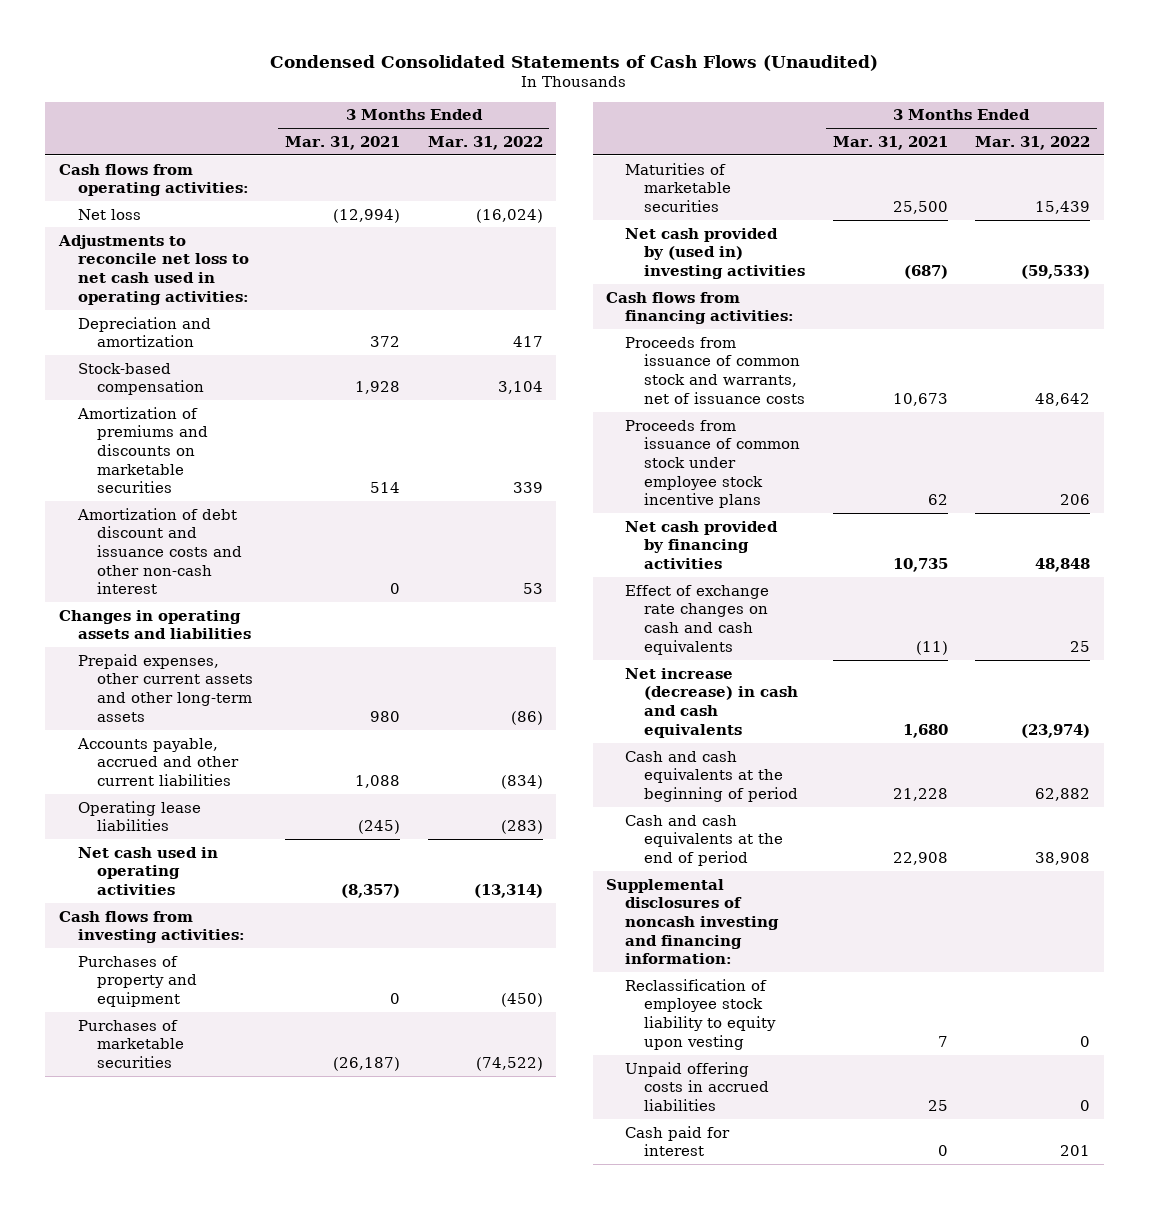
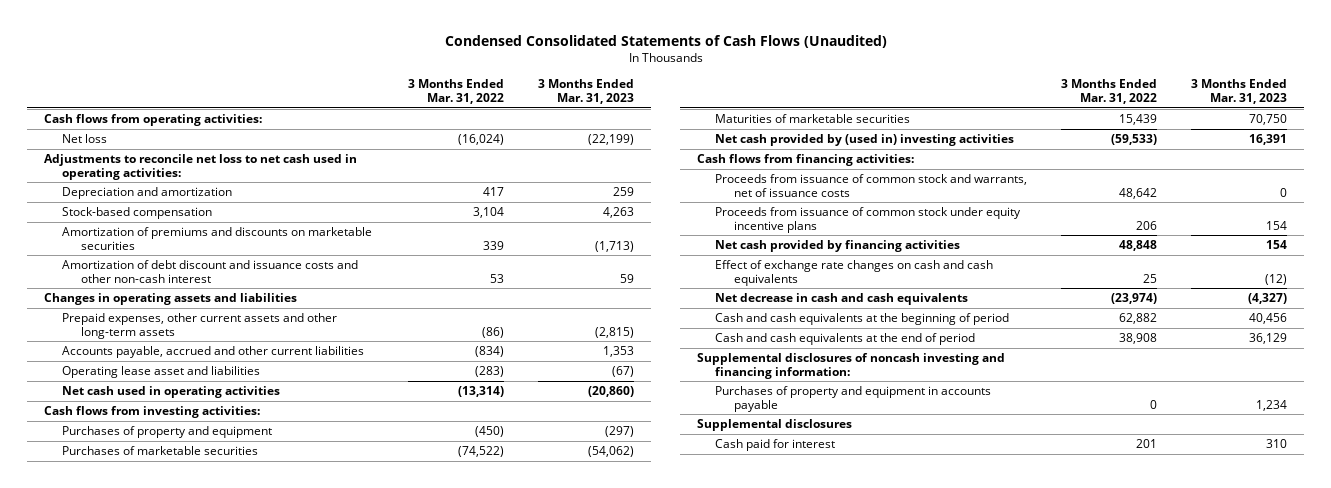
- | 3 Months Ended Mar. 31, 2021 | 3 Months Ended Mar. 31, 2022
+ | 3 Months Ended Mar. 31, 2022 | 3 Months Ended Mar. 31, 2023
- Operating lease liabilities | (245) | (283)
+ Operating lease asset and liabilities | (283) | (67)
- Proceeds from issuance of common stock under employee stock incentive plans | 62 | 206
+ Proceeds from issuance of common stock under equity incentive plans | 206 | 154
- Net increase (decrease) in cash and cash equivalents | 1,680 | (23,974)
+ Net decrease in cash and cash equivalents | (23,974) | (4,327)
- Reclassification of employee stock liability to equity upon vesting | 7 | 0
- Unpaid offering costs in accrued liabilities | 25 | 0
+ Purchases of property and equipment in accounts payable | 0 | 1,234
+ Supplemental disclosures

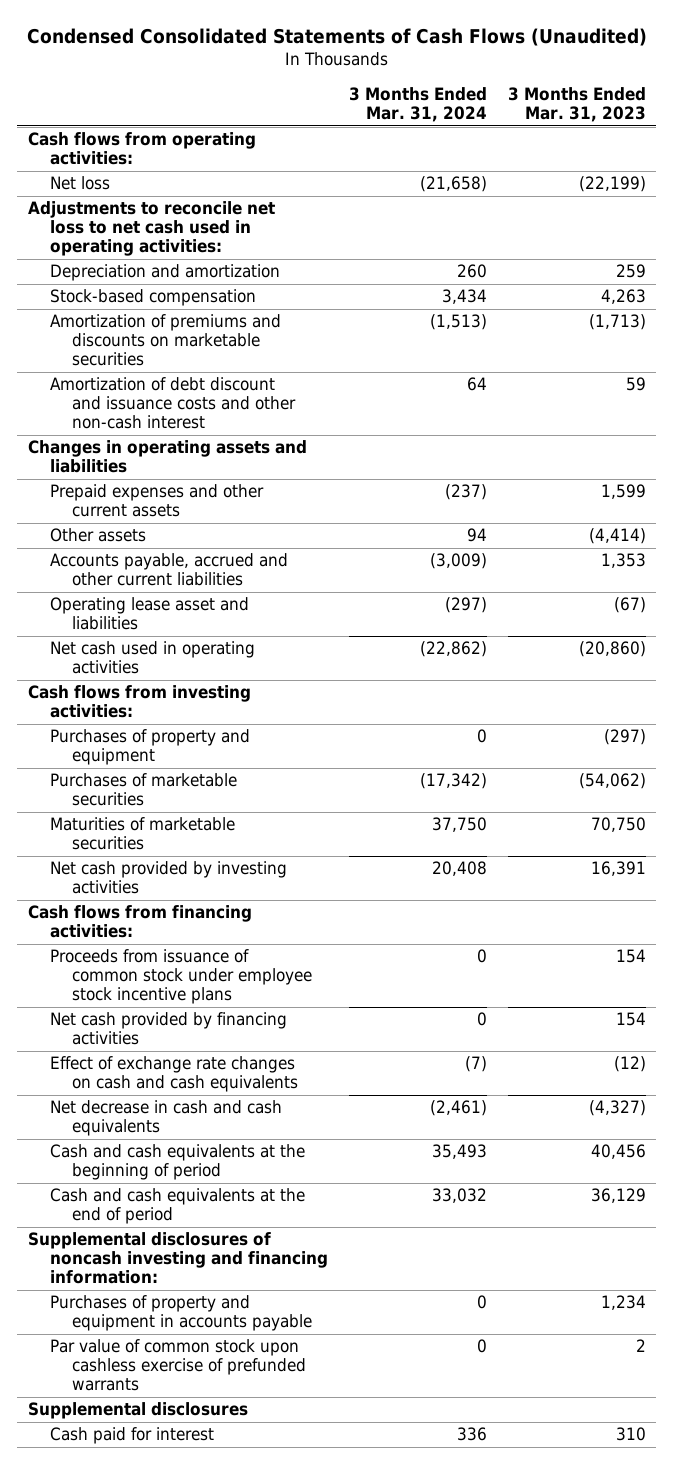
- | 3 Months Ended Mar. 31, 2022 | 3 Months Ended Mar. 31, 2023
+ | 3 Months Ended Mar. 31, 2024 | 3 Months Ended Mar. 31, 2023
- Prepaid expenses, other current assets and other long-term assets | (86) | (2,815)
+ Prepaid expenses and other current assets | (237) | 1,599
+ Other assets | 94 | (4,414)
- Net cash provided by (used in) investing activities | (59,533) | 16,391
+ Net cash provided by investing activities | 20,408 | 16,391
- Proceeds from issuance of common stock and warrants, net of issuance costs | 48,642 | 0
- Proceeds from issuance of common stock under equity incentive plans | 206 | 154
+ Proceeds from issuance of common stock under employee stock incentive plans | 0 | 154
+ Par value of common stock upon cashless exercise of prefunded warrants | 0 | 2

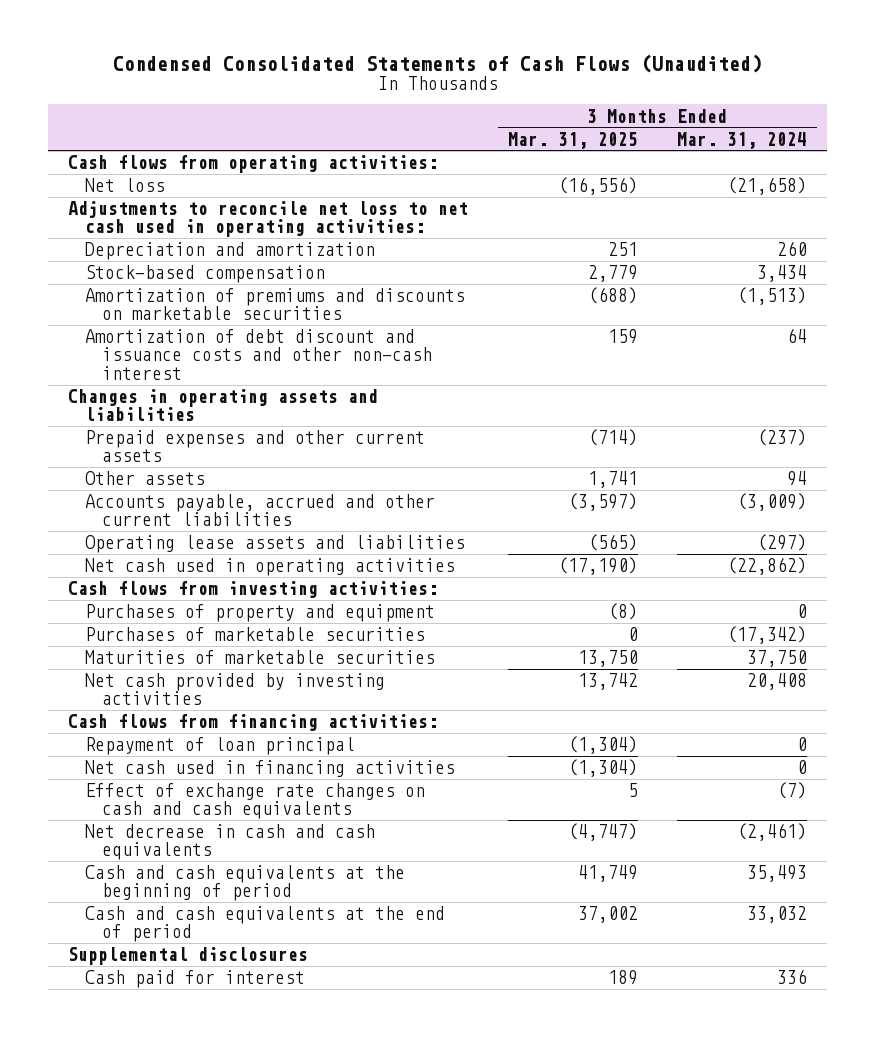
- | 3 Months Ended Mar. 31, 2024 | 3 Months Ended Mar. 31, 2023
+ | 3 Months Ended Mar. 31, 2025 | 3 Months Ended Mar. 31, 2024
- Operating lease asset and liabilities | (297) | (67)
+ Operating lease assets and liabilities | (565) | (297)
- Proceeds from issuance of common stock under employee stock incentive plans | 0 | 154
- Net cash provided by financing activities | 0 | 154
+ Repayment of loan principal | (1,304) | 0
+ Net cash used in financing activities | (1,304) | 0
- Supplemental disclosures of noncash investing and financing information:
- Purchases of property and equipment in accounts payable | 0 | 1,234
- Par value of common stock upon cashless exercise of prefunded warrants | 0 | 2

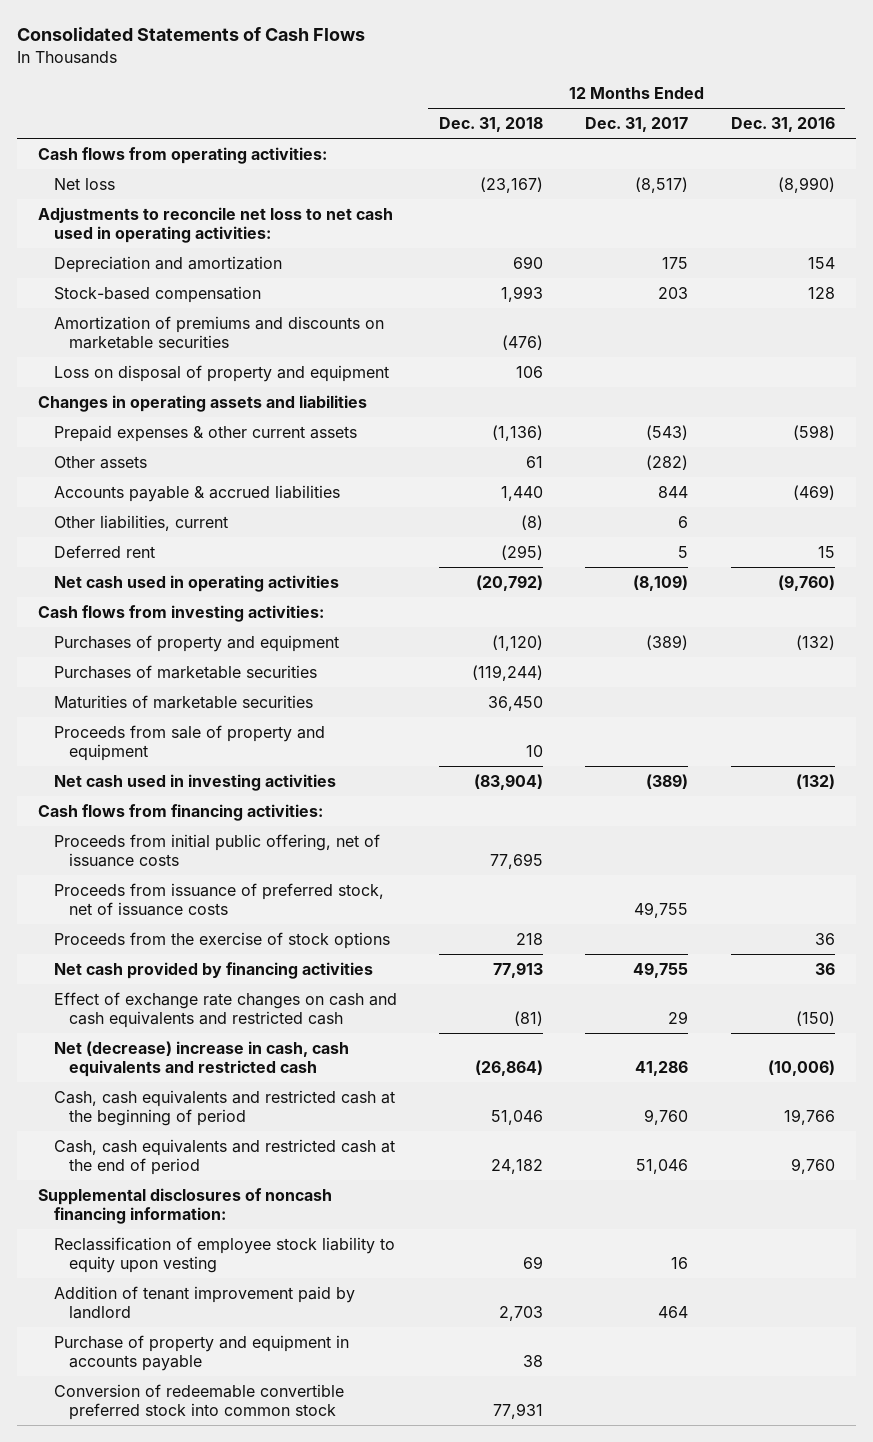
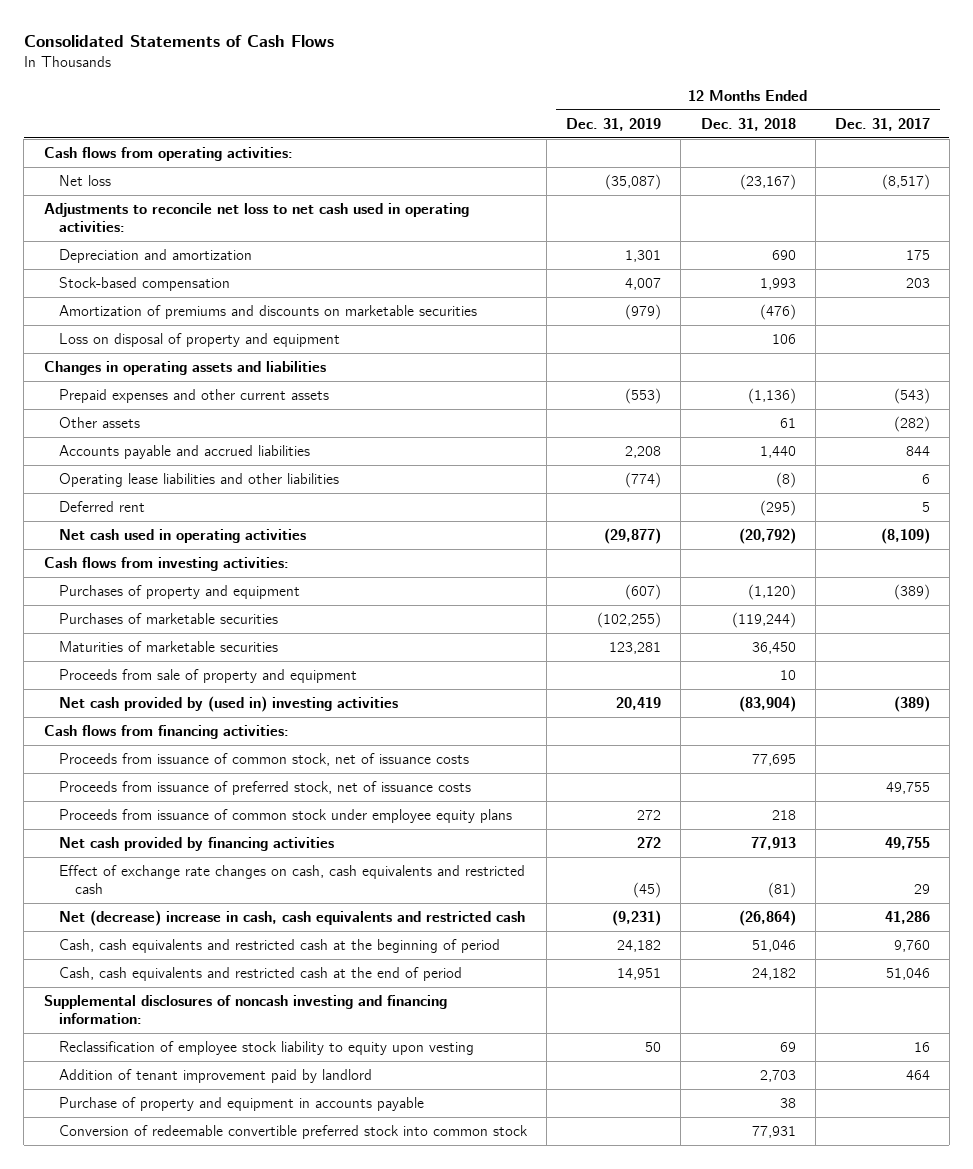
- | 12 Months Ended Dec. 31, 2018 | 12 Months Ended Dec. 31, 2017 | 12 Months Ended Dec. 31, 2016
+ | 12 Months Ended Dec. 31, 2019 | 12 Months Ended Dec. 31, 2018 | 12 Months Ended Dec. 31, 2017
- Prepaid expenses & other current assets | (1,136) | (543) | (598)
+ Prepaid expenses and other current assets | (553) | (1,136) | (543)
- Accounts payable & accrued liabilities | 1,440 | 844 | (469)
- Other liabilities, current | (8) | 6 |
+ Accounts payable and accrued liabilities | 2,208 | 1,440 | 844
+ Operating lease liabilities and other liabilities | (774) | (8) | 6
- Net cash used in investing activities | (83,904) | (389) | (132)
+ Net cash provided by (used in) investing activities | 20,419 | (83,904) | (389)
- Proceeds from initial public offering, net of issuance costs | 77,695 | |
+ Proceeds from issuance of common stock, net of issuance costs | | 77,695 |
- Proceeds from the exercise of stock options | 218 | | 36
+ Proceeds from issuance of common stock under employee equity plans | 272 | 218 |
- Effect of exchange rate changes on cash and cash equivalents and restricted cash | (81) | 29 | (150)
+ Effect of exchange rate changes on cash, cash equivalents and restricted cash | (45) | (81) | 29
- Supplemental disclosures of noncash financing information:
+ Supplemental disclosures of noncash investing and financing information:

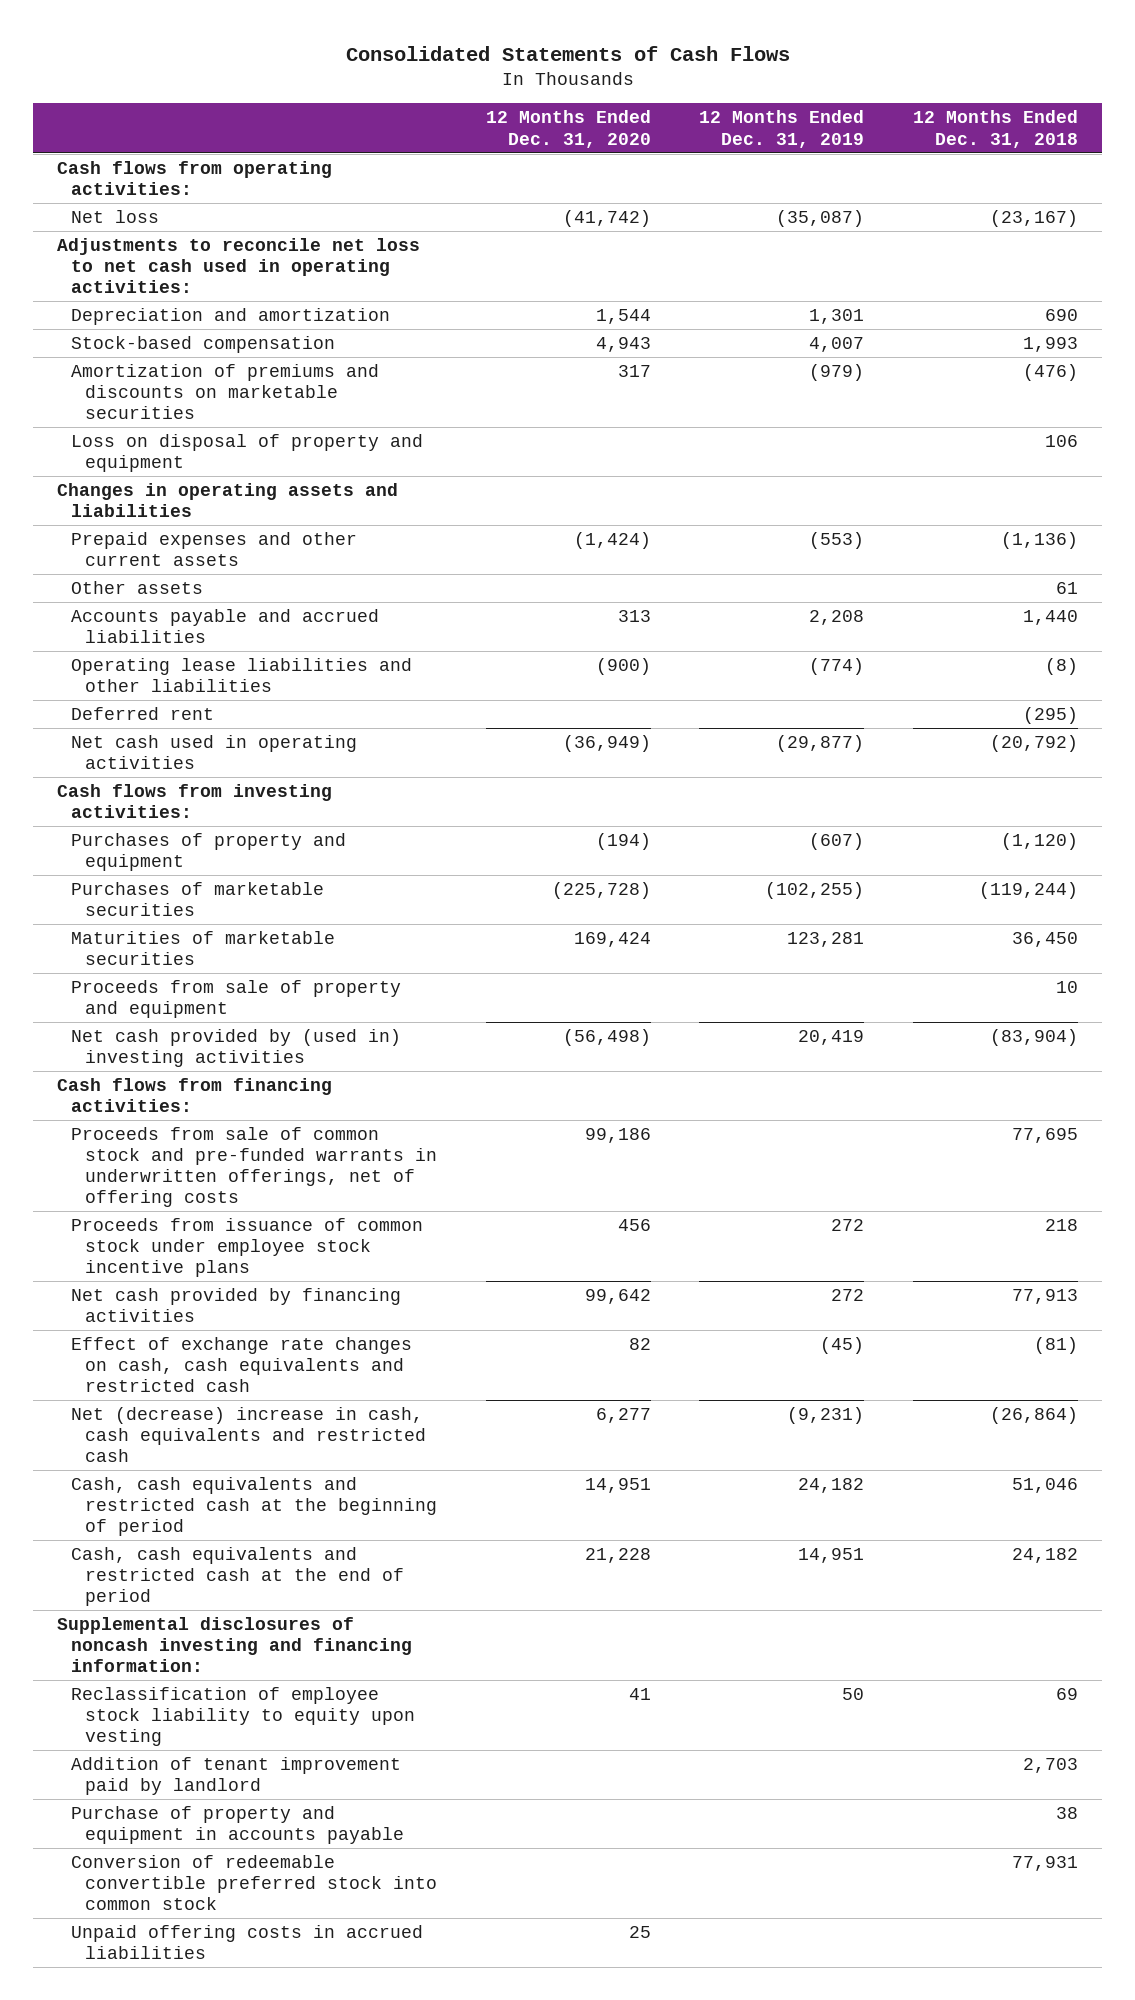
- | 12 Months Ended Dec. 31, 2019 | 12 Months Ended Dec. 31, 2018 | 12 Months Ended Dec. 31, 2017
+ | 12 Months Ended Dec. 31, 2020 | 12 Months Ended Dec. 31, 2019 | 12 Months Ended Dec. 31, 2018
- Proceeds from issuance of common stock, net of issuance costs | | 77,695 |
- Proceeds from issuance of preferred stock, net of issuance costs | | | 49,755
- Proceeds from issuance of common stock under employee equity plans | 272 | 218 |
+ Proceeds from sale of common stock and pre-funded warrants in underwritten offerings, net of offering costs | 99,186 | | 77,695
+ Proceeds from issuance of common stock under employee stock incentive plans | 456 | 272 | 218
+ Unpaid offering costs in accrued liabilities | 25 | |

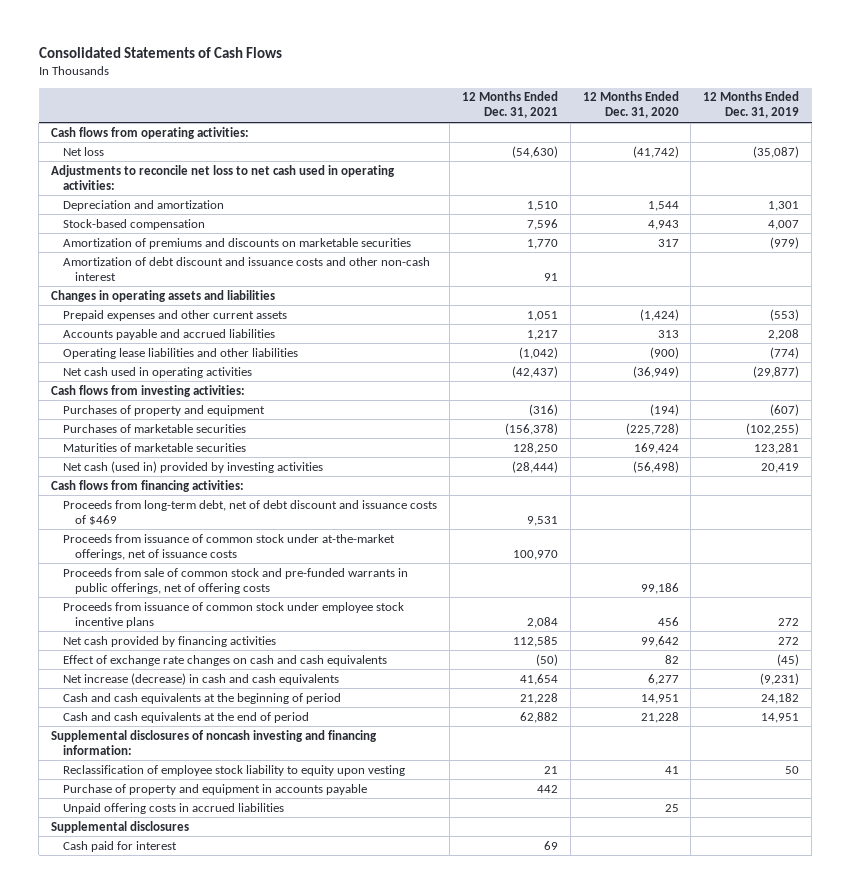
- | 12 Months Ended Dec. 31, 2020 | 12 Months Ended Dec. 31, 2019 | 12 Months Ended Dec. 31, 2018
+ | 12 Months Ended Dec. 31, 2021 | 12 Months Ended Dec. 31, 2020 | 12 Months Ended Dec. 31, 2019
- Loss on disposal of property and equipment | | | 106
+ Amortization of debt discount and issuance costs and other non-cash interest | 91 | |
- Other assets | | | 61
- Deferred rent | | | (295)
- Proceeds from sale of property and equipment | | | 10
- Net cash provided by (used in) investing activities | (56,498) | 20,419 | (83,904)
+ Net cash (used in) provided by investing activities | (28,444) | (56,498) | 20,419
- Proceeds from sale of common stock and pre-funded warrants in underwritten offerings, net of offering costs | 99,186 | | 77,695
+ Proceeds from long-term debt, net of debt discount and issuance costs of $469 | 9,531 | |
+ Proceeds from issuance of common stock under at-the-market offerings, net of issuance costs | 100,970 | |
+ Proceeds from sale of common stock and pre-funded warrants in public offerings, net of offering costs | | 99,186 |
- Effect of exchange rate changes on cash, cash equivalents and restricted cash | 82 | (45) | (81)
- Net (decrease) increase in cash, cash equivalents and restricted cash | 6,277 | (9,231) | (26,864)
- Cash, cash equivalents and restricted cash at the beginning of period | 14,951 | 24,182 | 51,046
- Cash, cash equivalents and restricted cash at the end of period | 21,228 | 14,951 | 24,182
+ Effect of exchange rate changes on cash and cash equivalents | (50) | 82 | (45)
+ Net increase (decrease) in cash and cash equivalents | 41,654 | 6,277 | (9,231)
+ Cash and cash equivalents at the beginning of period | 21,228 | 14,951 | 24,182
+ Cash and cash equivalents at the end of period | 62,882 | 21,228 | 14,951
- Addition of tenant improvement paid by landlord | | | 2,703
- Conversion of redeemable convertible preferred stock into common stock | | | 77,931
+ Supplemental disclosures
+ Cash paid for interest | 69 | |

